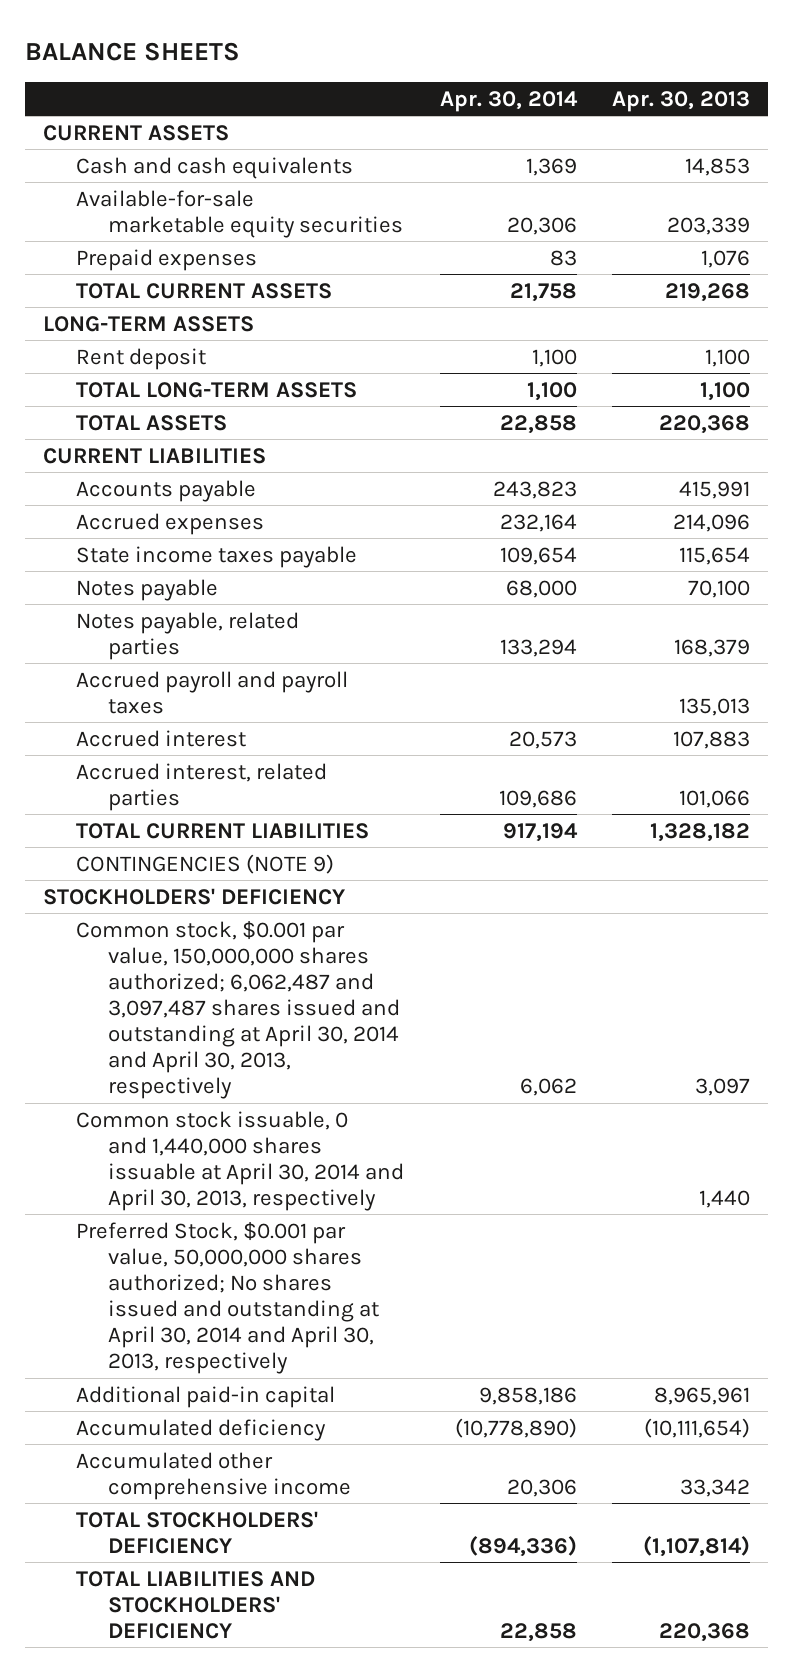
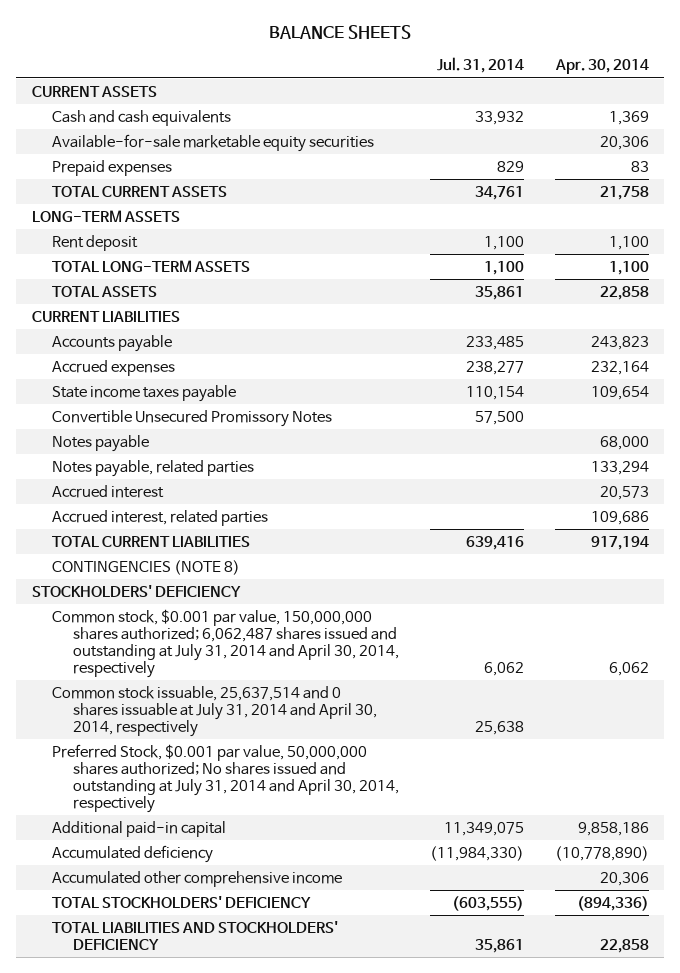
- | Apr. 30, 2014 | Apr. 30, 2013
+ | Jul. 31, 2014 | Apr. 30, 2014
+ Convertible Unsecured Promissory Notes | 57,500 |
- Accrued payroll and payroll taxes | | 135,013
- CONTINGENCIES (NOTE 9)
+ CONTINGENCIES (NOTE 8)
- Common stock, $0.001 par value, 150,000,000 shares authorized; 6,062,487 and 3,097,487 shares issued and outstanding at April 30, 2014 and April 30, 2013, respectively | 6,062 | 3,097
- Common stock issuable, 0 and 1,440,000 shares issuable at April 30, 2014 and April 30, 2013, respectively | | 1,440
- Preferred Stock, $0.001 par value, 50,000,000 shares authorized; No shares issued and outstanding at April 30, 2014 and April 30, 2013, respectively
+ Common stock, $0.001 par value, 150,000,000 shares authorized; 6,062,487 shares issued and outstanding at July 31, 2014 and April 30, 2014, respectively | 6,062 | 6,062
+ Common stock issuable, 25,637,514 and 0 shares issuable at July 31, 2014 and April 30, 2014, respectively | 25,638 |
+ Preferred Stock, $0.001 par value, 50,000,000 shares authorized; No shares issued and outstanding at July 31, 2014 and April 30, 2014, respectively

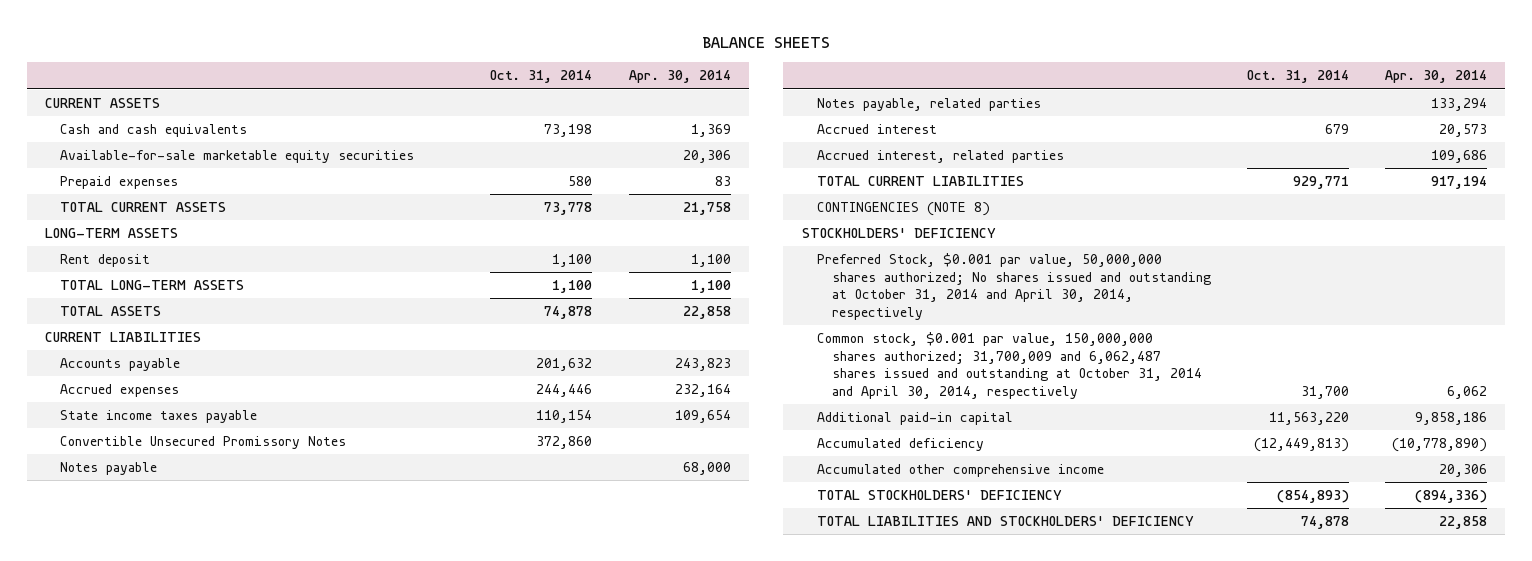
- | Jul. 31, 2014 | Apr. 30, 2014
+ | Oct. 31, 2014 | Apr. 30, 2014
- Common stock, $0.001 par value, 150,000,000 shares authorized; 6,062,487 shares issued and outstanding at July 31, 2014 and April 30, 2014, respectively | 6,062 | 6,062
- Common stock issuable, 25,637,514 and 0 shares issuable at July 31, 2014 and April 30, 2014, respectively | 25,638 |
- Preferred Stock, $0.001 par value, 50,000,000 shares authorized; No shares issued and outstanding at July 31, 2014 and April 30, 2014, respectively
+ Preferred Stock, $0.001 par value, 50,000,000 shares authorized; No shares issued and outstanding at October 31, 2014 and April 30, 2014, respectively
+ Common stock, $0.001 par value, 150,000,000 shares authorized; 31,700,009 and 6,062,487 shares issued and outstanding at October 31, 2014 and April 30, 2014, respectively | 31,700 | 6,062

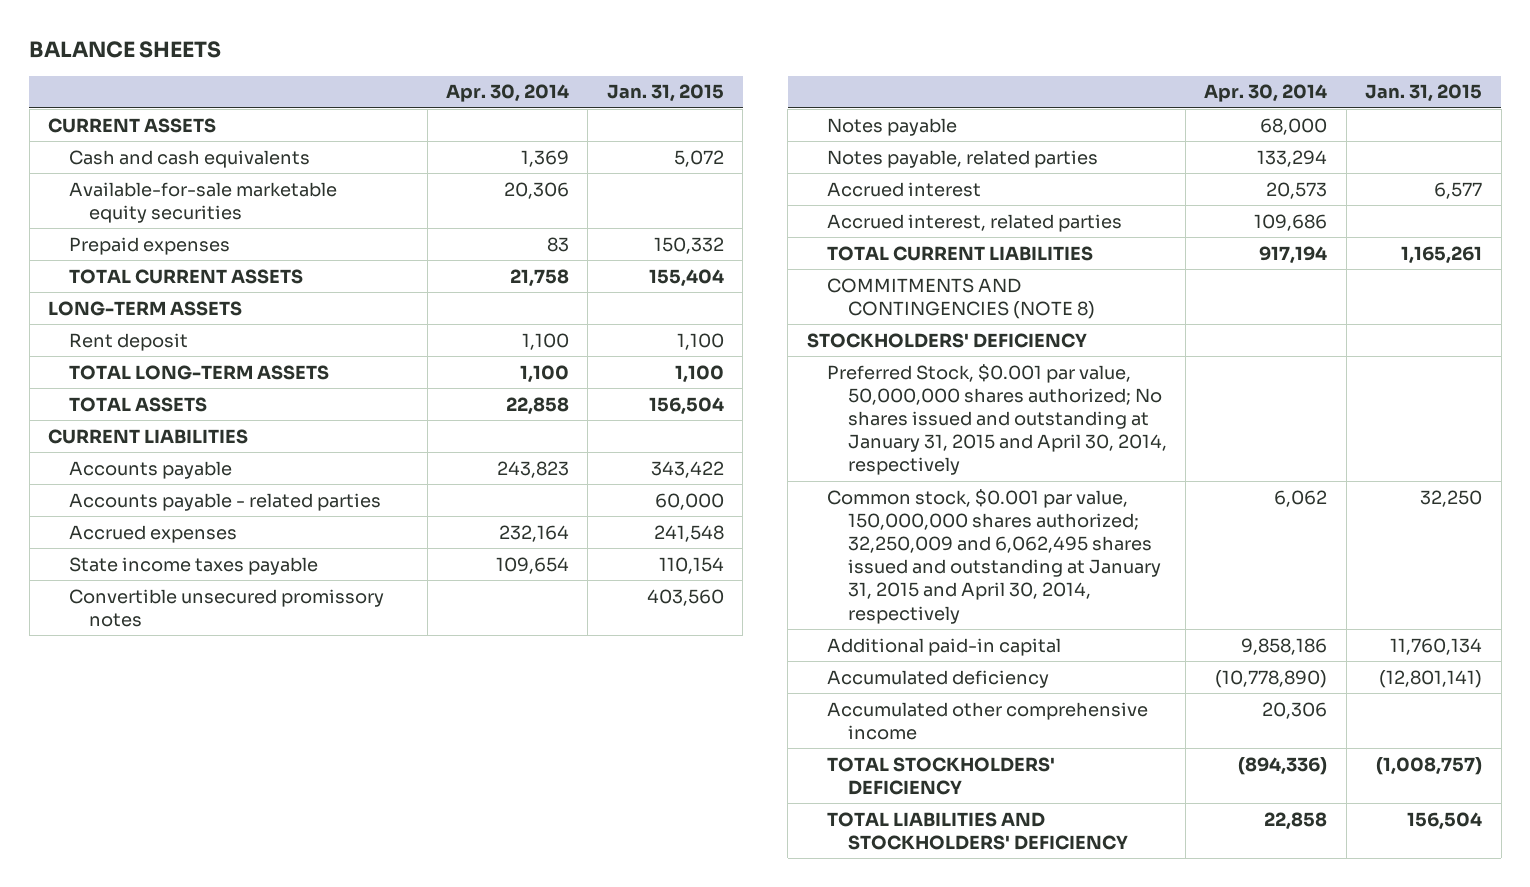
- | Oct. 31, 2014 | Apr. 30, 2014
+ | Apr. 30, 2014 | Jan. 31, 2015
+ Accounts payable - related parties | | 60,000
- Convertible Unsecured Promissory Notes | 372,860 |
+ Convertible unsecured promissory notes | | 403,560
- CONTINGENCIES (NOTE 8)
+ COMMITMENTS AND CONTINGENCIES (NOTE 8)
- Preferred Stock, $0.001 par value, 50,000,000 shares authorized; No shares issued and outstanding at October 31, 2014 and April 30, 2014, respectively
- Common stock, $0.001 par value, 150,000,000 shares authorized; 31,700,009 and 6,062,487 shares issued and outstanding at October 31, 2014 and April 30, 2014, respectively | 31,700 | 6,062
+ Preferred Stock, $0.001 par value, 50,000,000 shares authorized; No shares issued and outstanding at January 31, 2015 and April 30, 2014, respectively
+ Common stock, $0.001 par value, 150,000,000 shares authorized; 32,250,009 and 6,062,495 shares issued and outstanding at January 31, 2015 and April 30, 2014, respectively | 6,062 | 32,250

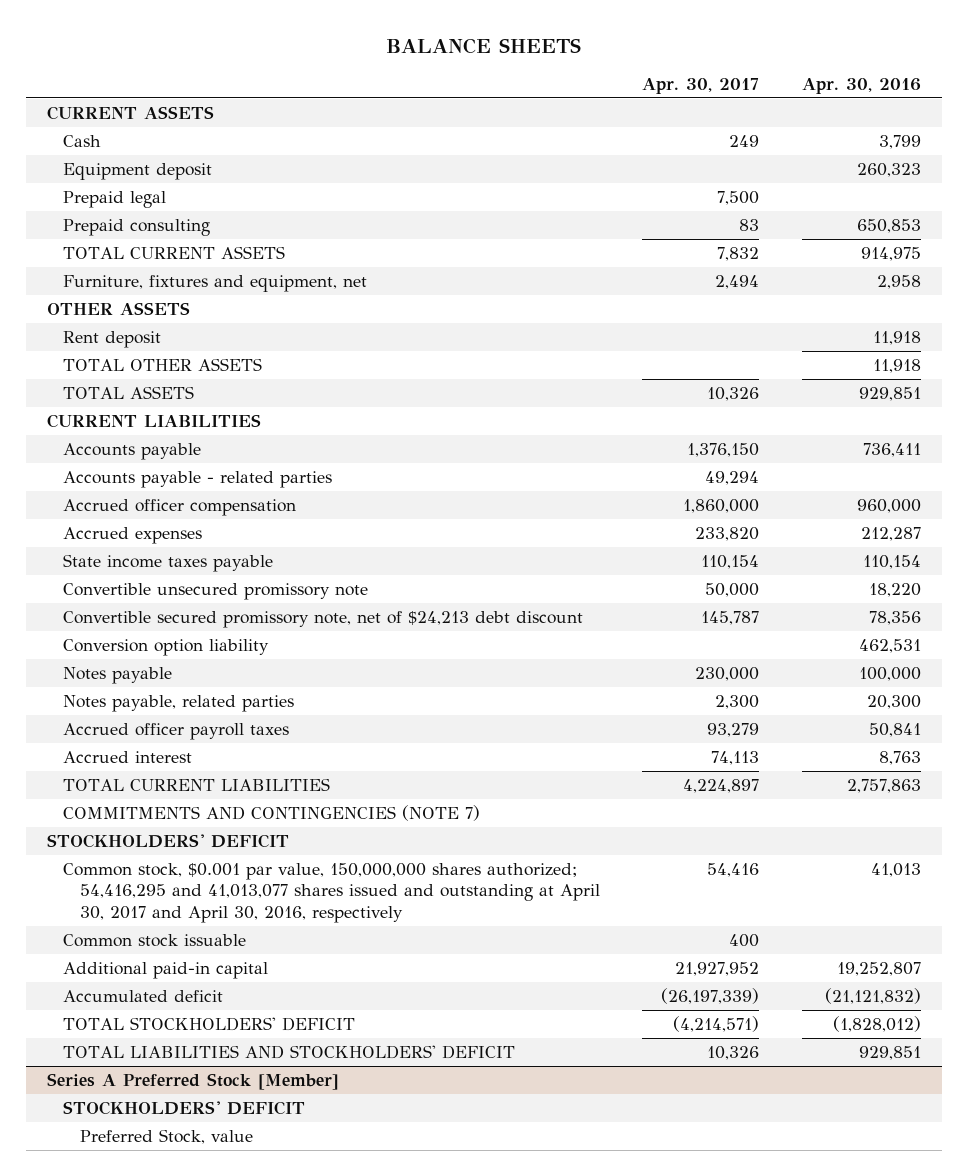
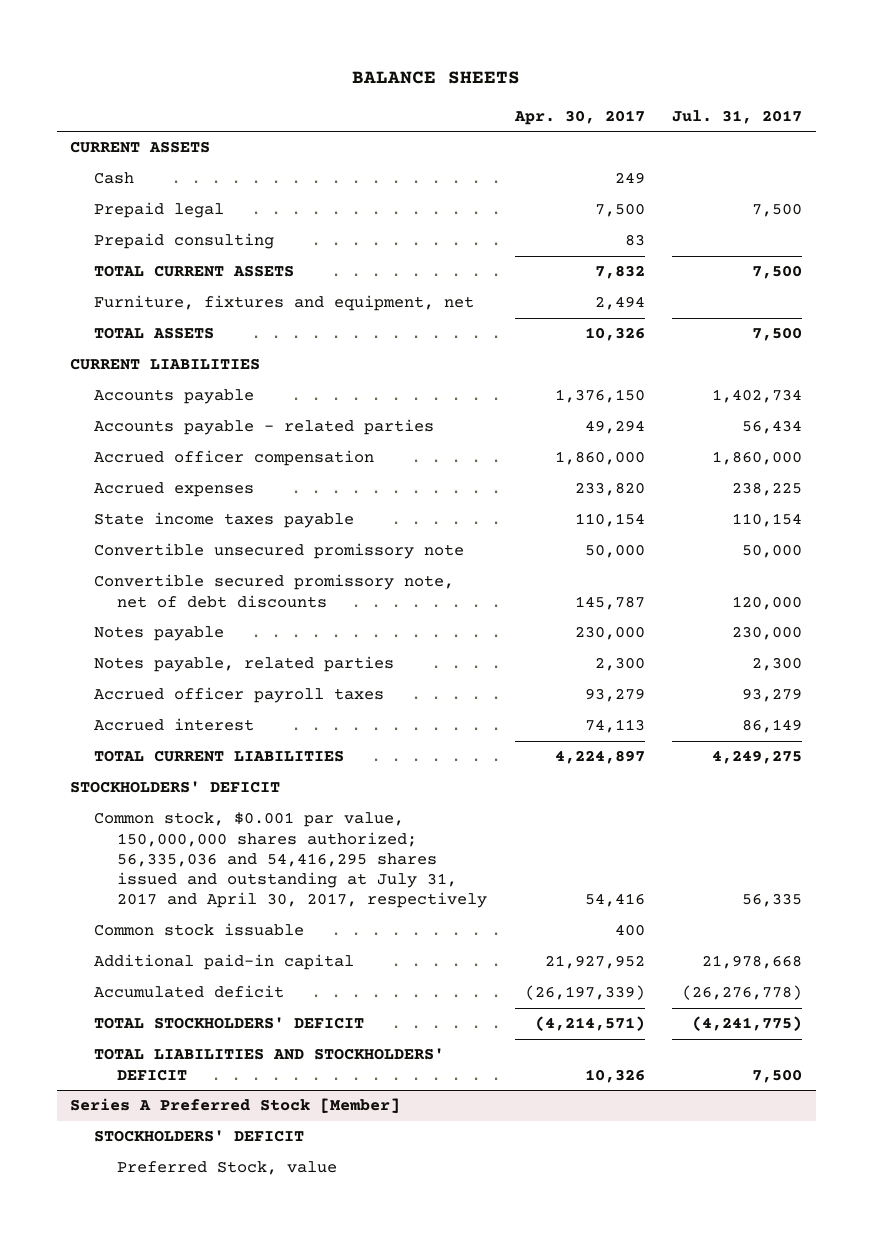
- | Apr. 30, 2017 | Apr. 30, 2016
+ | Apr. 30, 2017 | Jul. 31, 2017
- Equipment deposit | | 260,323
- OTHER ASSETS
- Rent deposit | | 11,918
- TOTAL OTHER ASSETS | | 11,918
- Convertible secured promissory note, net of $24,213 debt discount | 145,787 | 78,356
- Conversion option liability | | 462,531
+ Convertible secured promissory note, net of debt discounts | 145,787 | 120,000
- COMMITMENTS AND CONTINGENCIES (NOTE 7)
- Common stock, $0.001 par value, 150,000,000 shares authorized; 54,416,295 and 41,013,077 shares issued and outstanding at April 30, 2017 and April 30, 2016, respectively | 54,416 | 41,013
+ Common stock, $0.001 par value, 150,000,000 shares authorized; 56,335,036 and 54,416,295 shares issued and outstanding at July 31, 2017 and April 30, 2017, respectively | 54,416 | 56,335

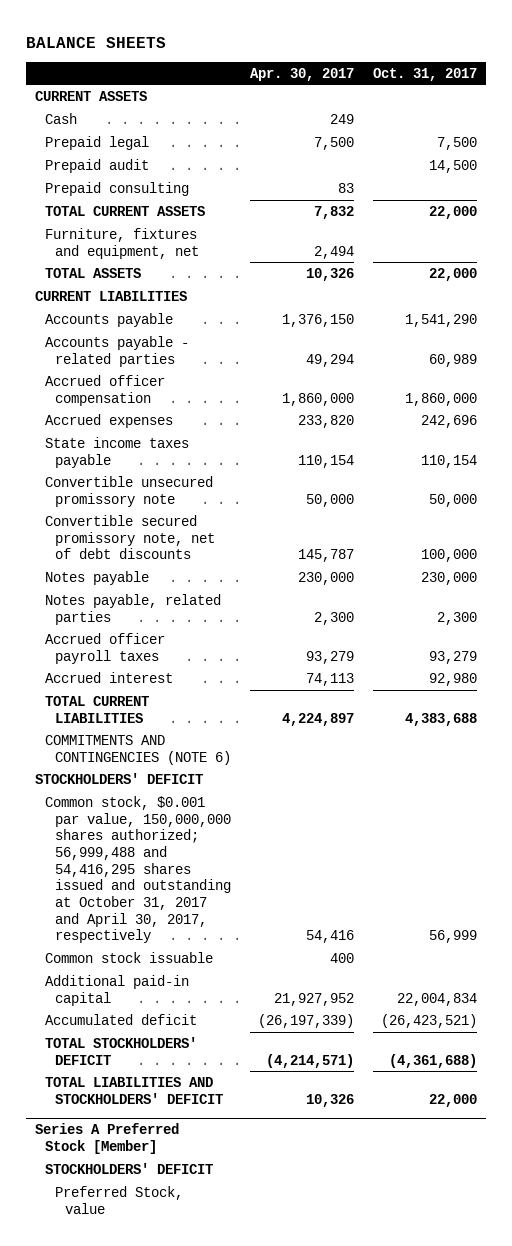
- | Apr. 30, 2017 | Jul. 31, 2017
+ | Apr. 30, 2017 | Oct. 31, 2017
+ Prepaid audit | | 14,500
+ COMMITMENTS AND CONTINGENCIES (NOTE 6)
- Common stock, $0.001 par value, 150,000,000 shares authorized; 56,335,036 and 54,416,295 shares issued and outstanding at July 31, 2017 and April 30, 2017, respectively | 54,416 | 56,335
+ Common stock, $0.001 par value, 150,000,000 shares authorized; 56,999,488 and 54,416,295 shares issued and outstanding at October 31, 2017 and April 30, 2017, respectively | 54,416 | 56,999

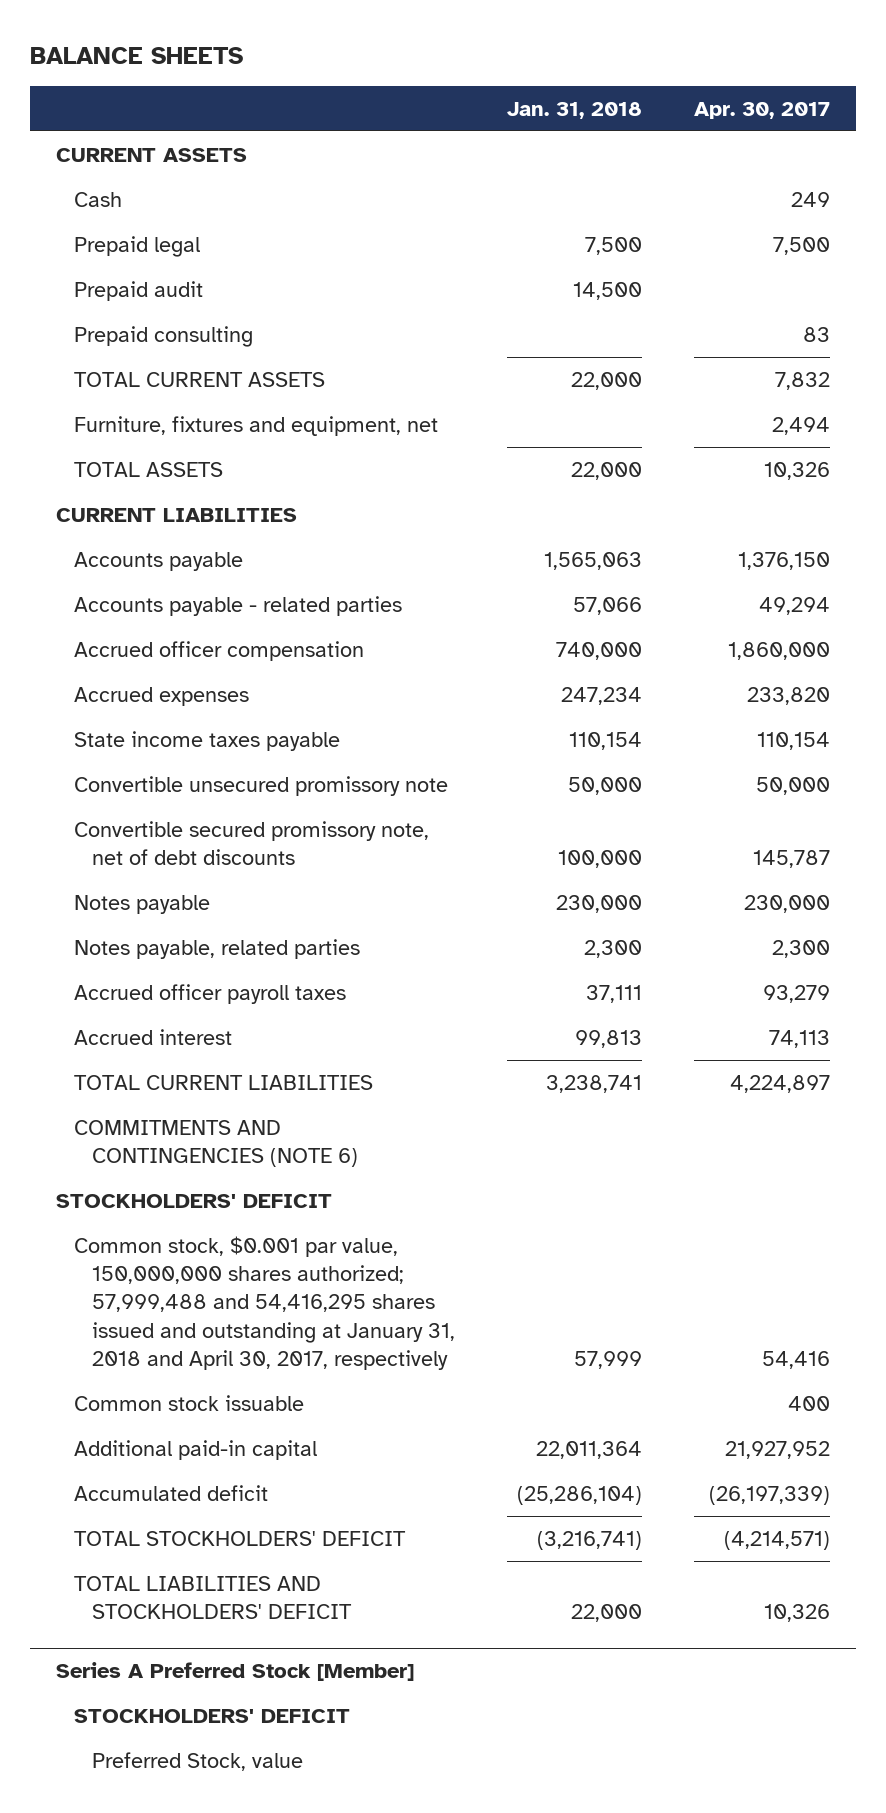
- | Apr. 30, 2017 | Oct. 31, 2017
+ | Jan. 31, 2018 | Apr. 30, 2017
- Common stock, $0.001 par value, 150,000,000 shares authorized; 56,999,488 and 54,416,295 shares issued and outstanding at October 31, 2017 and April 30, 2017, respectively | 54,416 | 56,999
+ Common stock, $0.001 par value, 150,000,000 shares authorized; 57,999,488 and 54,416,295 shares issued and outstanding at January 31, 2018 and April 30, 2017, respectively | 57,999 | 54,416

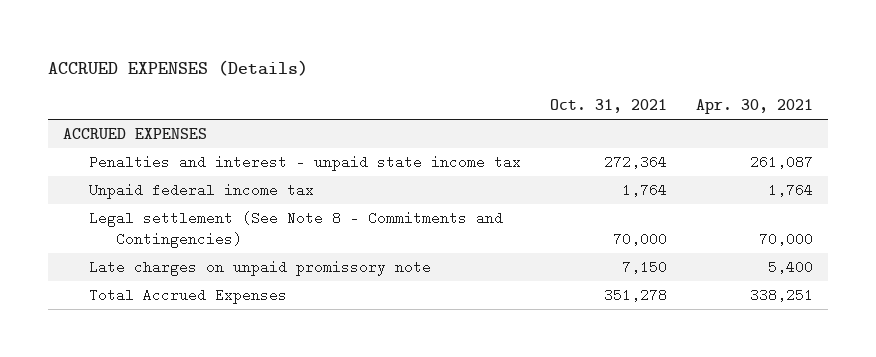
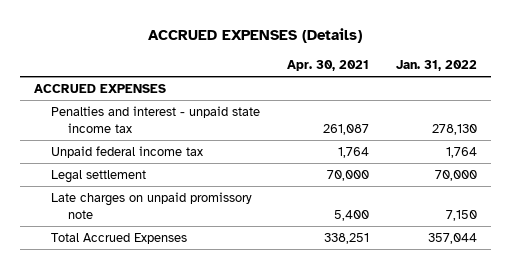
- | Oct. 31, 2021 | Apr. 30, 2021
+ | Apr. 30, 2021 | Jan. 31, 2022
- Legal settlement (See Note 8 - Commitments and Contingencies) | 70,000 | 70,000
+ Legal settlement | 70,000 | 70,000

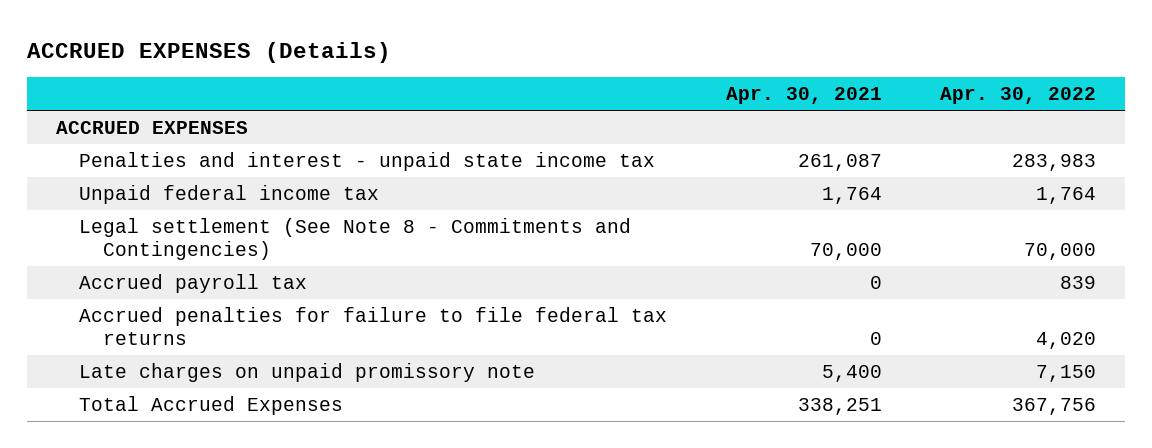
- | Apr. 30, 2021 | Jan. 31, 2022
+ | Apr. 30, 2021 | Apr. 30, 2022
- Legal settlement | 70,000 | 70,000
+ Legal settlement (See Note 8 - Commitments and Contingencies) | 70,000 | 70,000
+ Accrued payroll tax | 0 | 839
+ Accrued penalties for failure to file federal tax returns | 0 | 4,020

